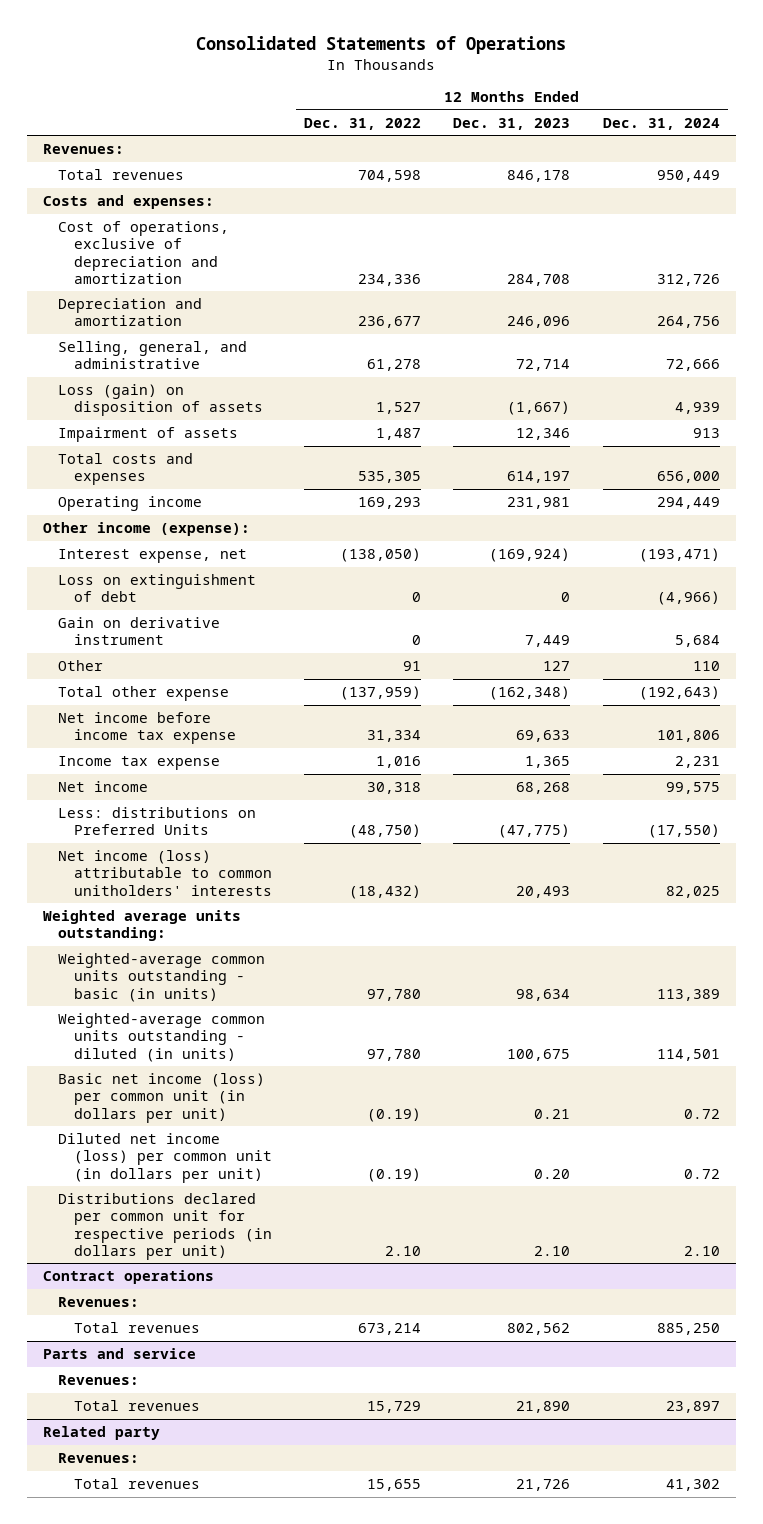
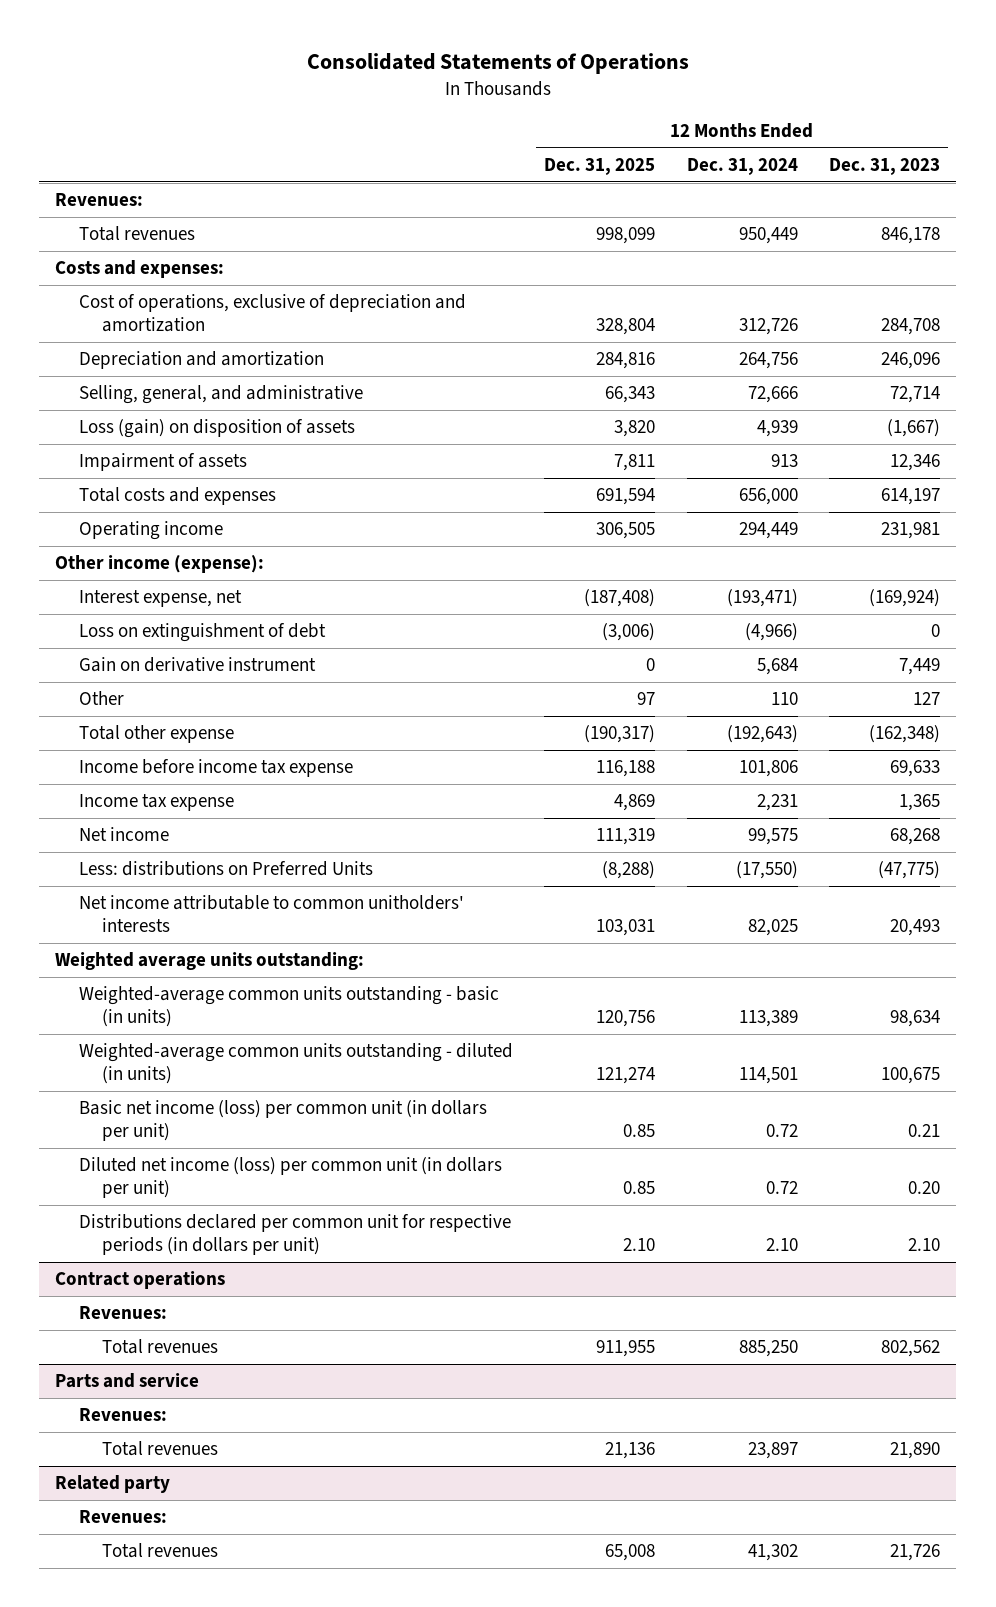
- | 12 Months Ended Dec. 31, 2022 | 12 Months Ended Dec. 31, 2023 | 12 Months Ended Dec. 31, 2024
+ | 12 Months Ended Dec. 31, 2025 | 12 Months Ended Dec. 31, 2024 | 12 Months Ended Dec. 31, 2023
- Net income before income tax expense | 31,334 | 69,633 | 101,806
+ Income before income tax expense | 116,188 | 101,806 | 69,633
- Net income (loss) attributable to common unitholders' interests | (18,432) | 20,493 | 82,025
+ Net income attributable to common unitholders' interests | 103,031 | 82,025 | 20,493

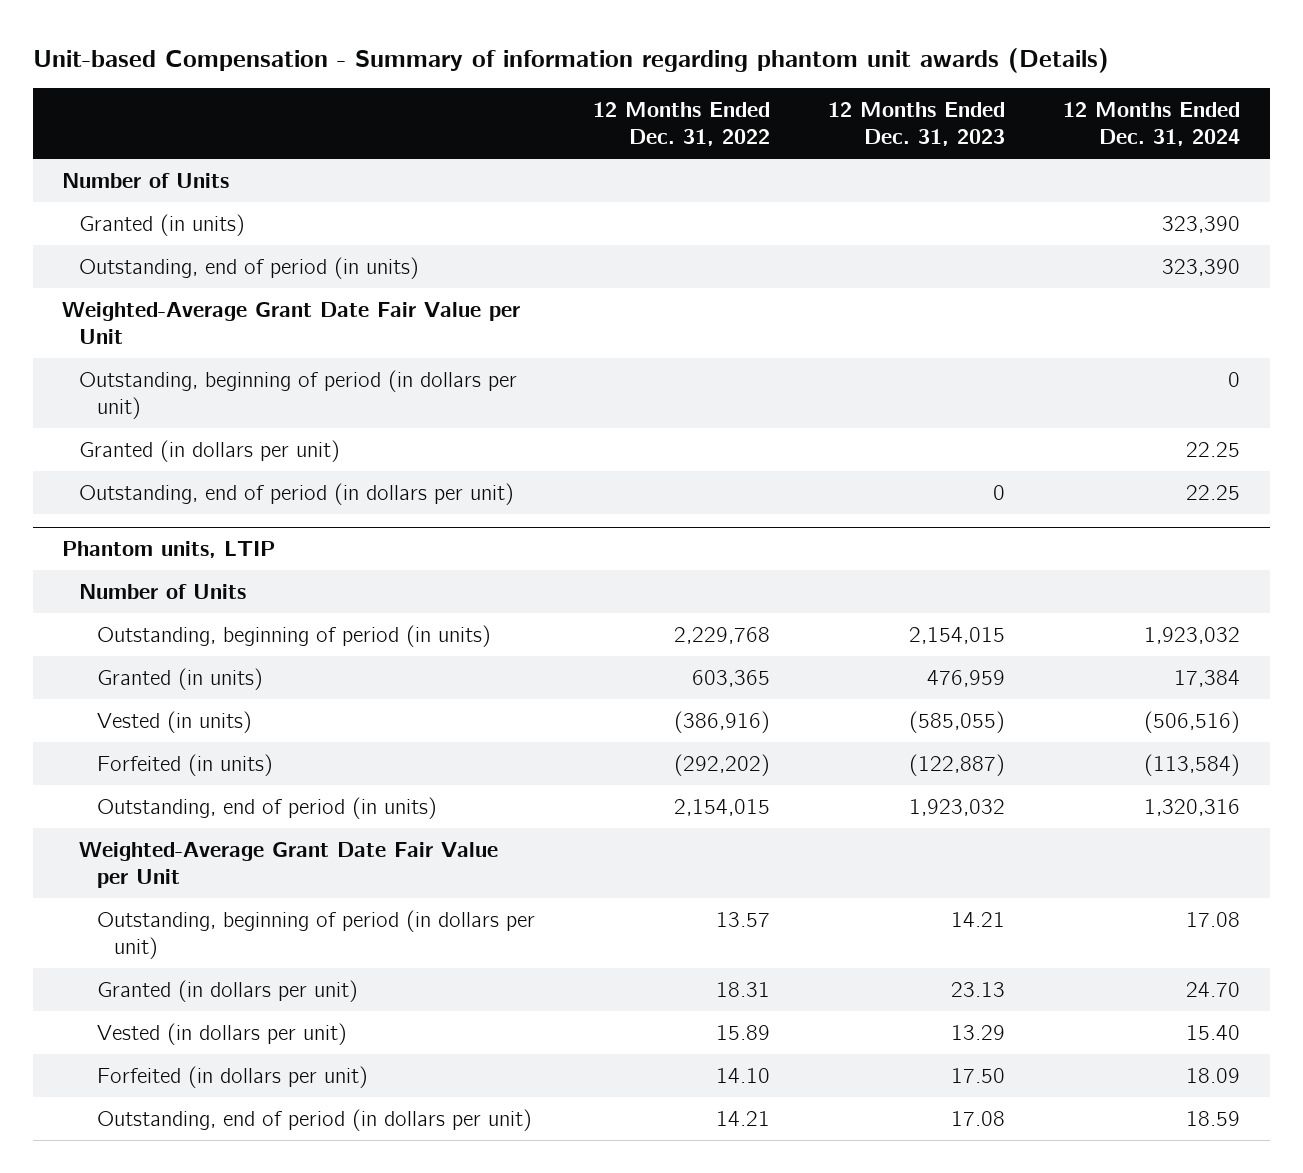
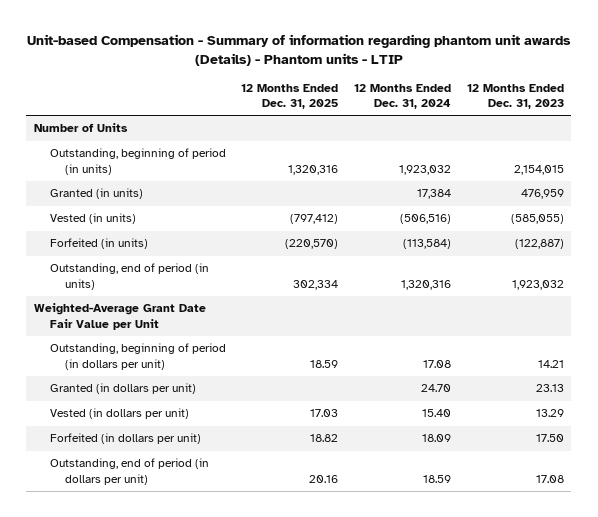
- Unit-based Compensation - Summary of information regarding phantom unit awards (Details)
+ Unit-based Compensation - Summary of information regarding phantom unit awards (Details) - Phantom units - LTIP
- | 12 Months Ended Dec. 31, 2022 | 12 Months Ended Dec. 31, 2023 | 12 Months Ended Dec. 31, 2024
+ | 12 Months Ended Dec. 31, 2025 | 12 Months Ended Dec. 31, 2024 | 12 Months Ended Dec. 31, 2023
- Granted (in units) | | | 323,390
- Outstanding, end of period (in units) | | | 323,390
- Weighted-Average Grant Date Fair Value per Unit
- Outstanding, beginning of period (in dollars per unit) | | | 0
- Granted (in dollars per unit) | | | 22.25
- Outstanding, end of period (in dollars per unit) | | 0 | 22.25
- Phantom units, LTIP
- Number of Units

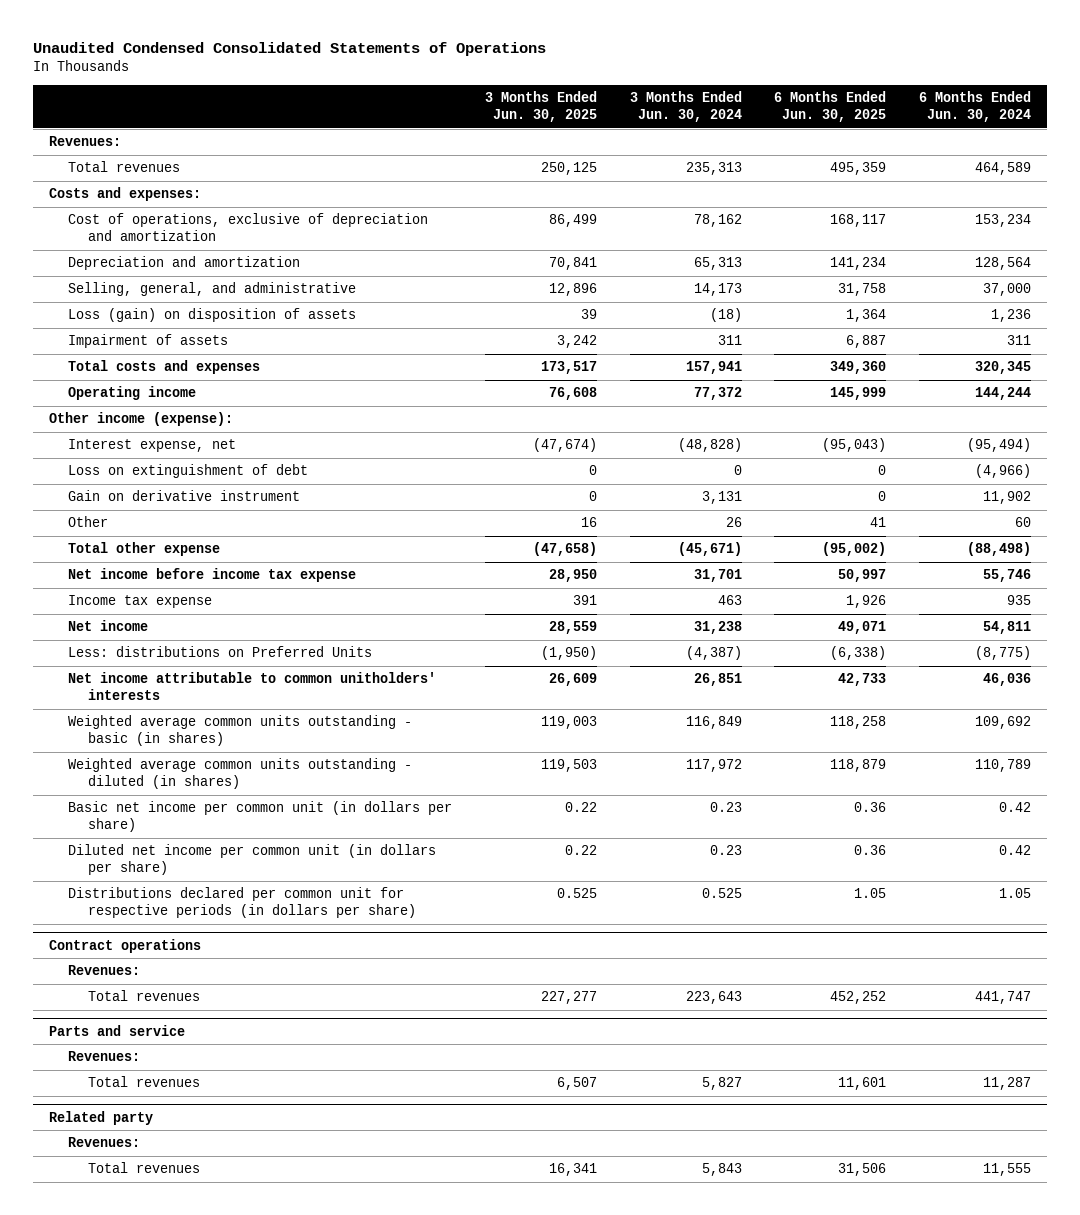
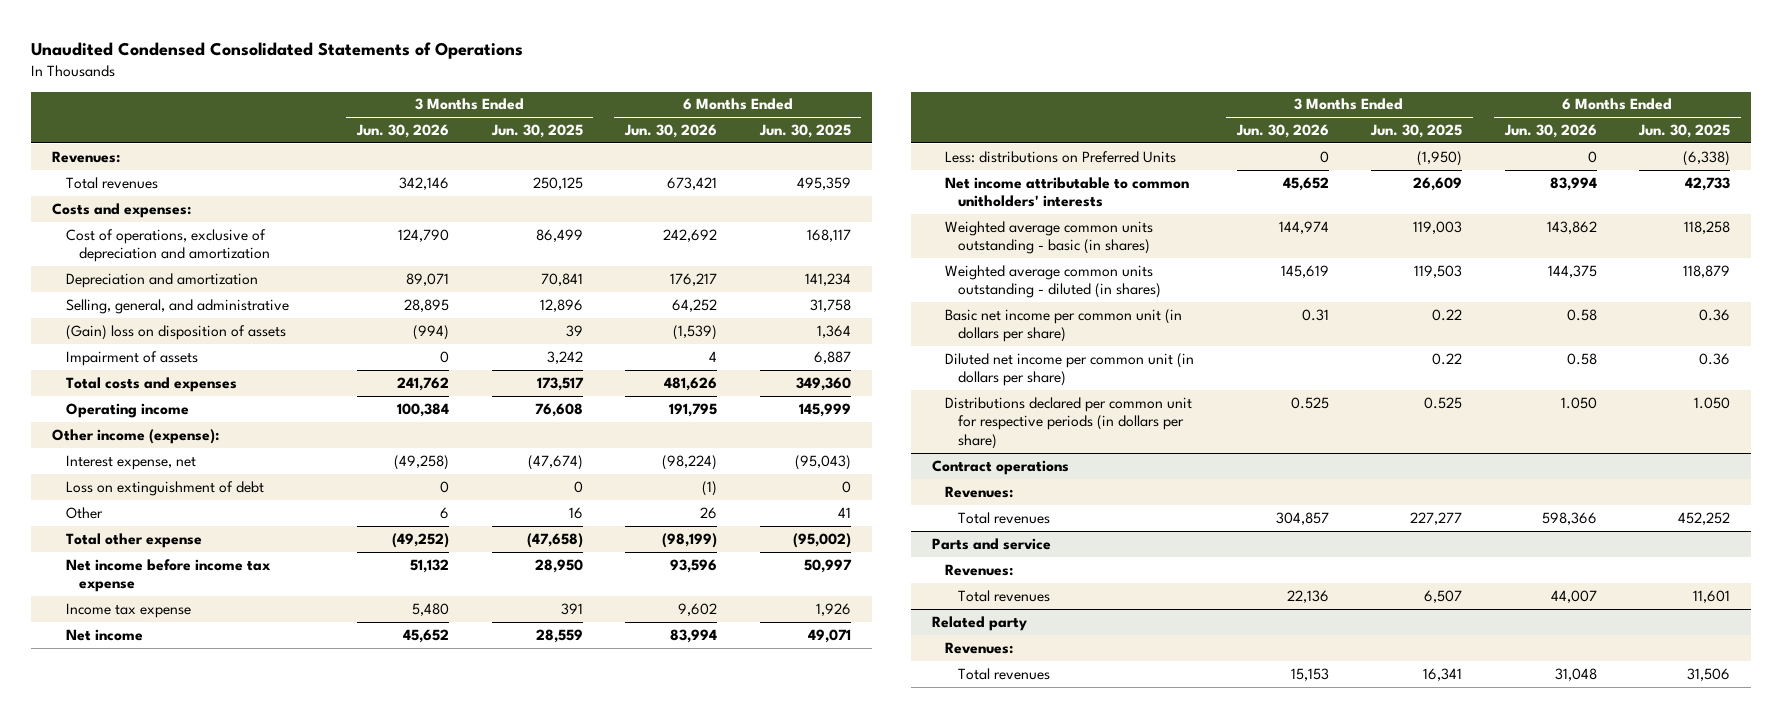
- | 3 Months Ended Jun. 30, 2025 | 3 Months Ended Jun. 30, 2024 | 6 Months Ended Jun. 30, 2025 | 6 Months Ended Jun. 30, 2024
+ | 3 Months Ended Jun. 30, 2026 | 3 Months Ended Jun. 30, 2025 | 6 Months Ended Jun. 30, 2026 | 6 Months Ended Jun. 30, 2025
- Loss (gain) on disposition of assets | 39 | (18) | 1,364 | 1,236
+ (Gain) loss on disposition of assets | (994) | 39 | (1,539) | 1,364
- Gain on derivative instrument | 0 | 3,131 | 0 | 11,902
- Distributions declared per common unit for respective periods (in dollars per share) | 0.525 | 0.525 | 1.05 | 1.05
+ Distributions declared per common unit for respective periods (in dollars per share) | 0.525 | 0.525 | 1.050 | 1.050

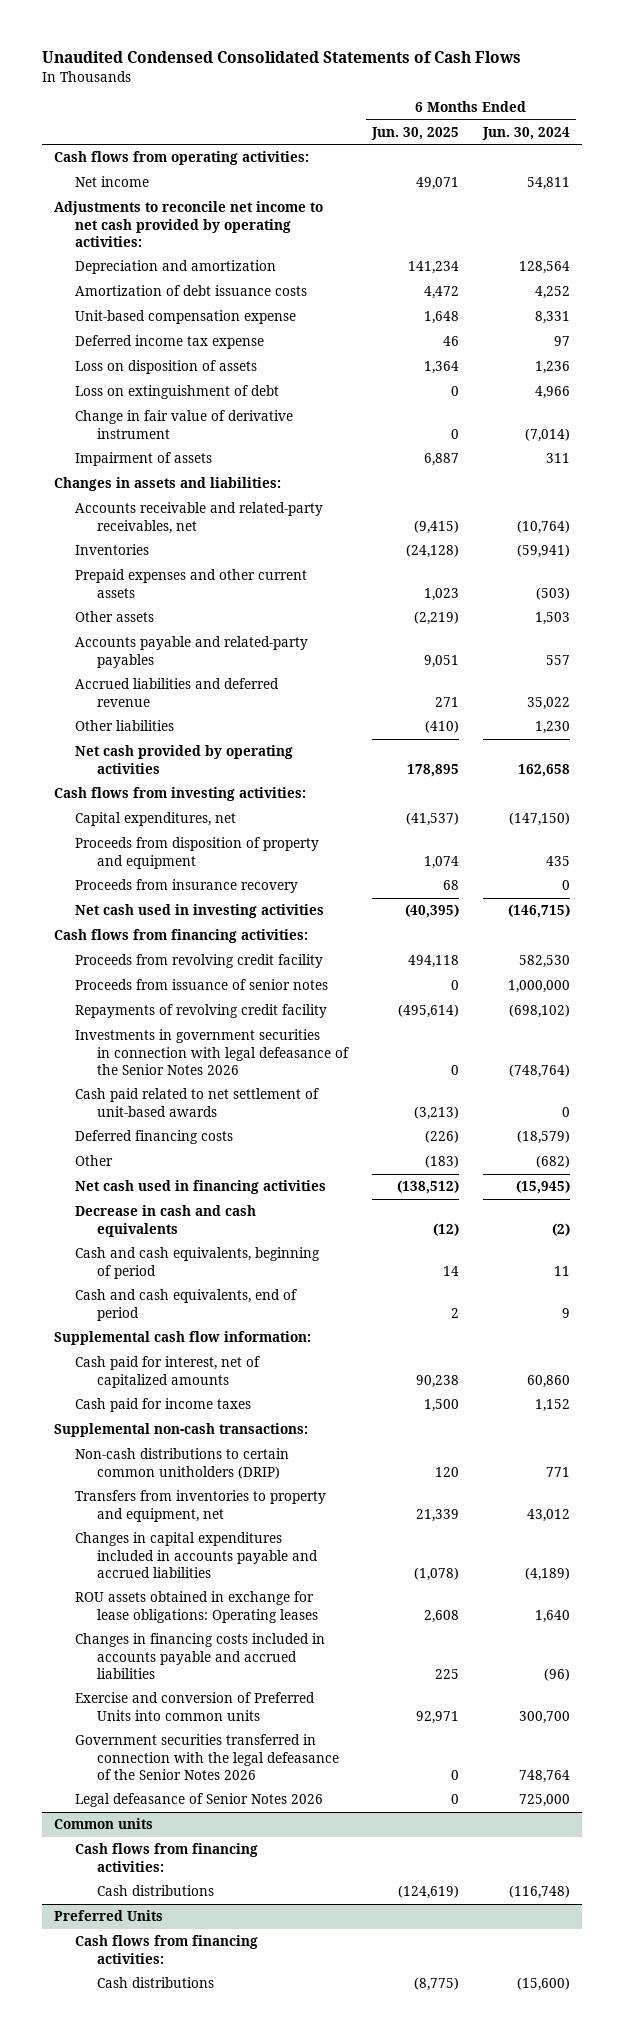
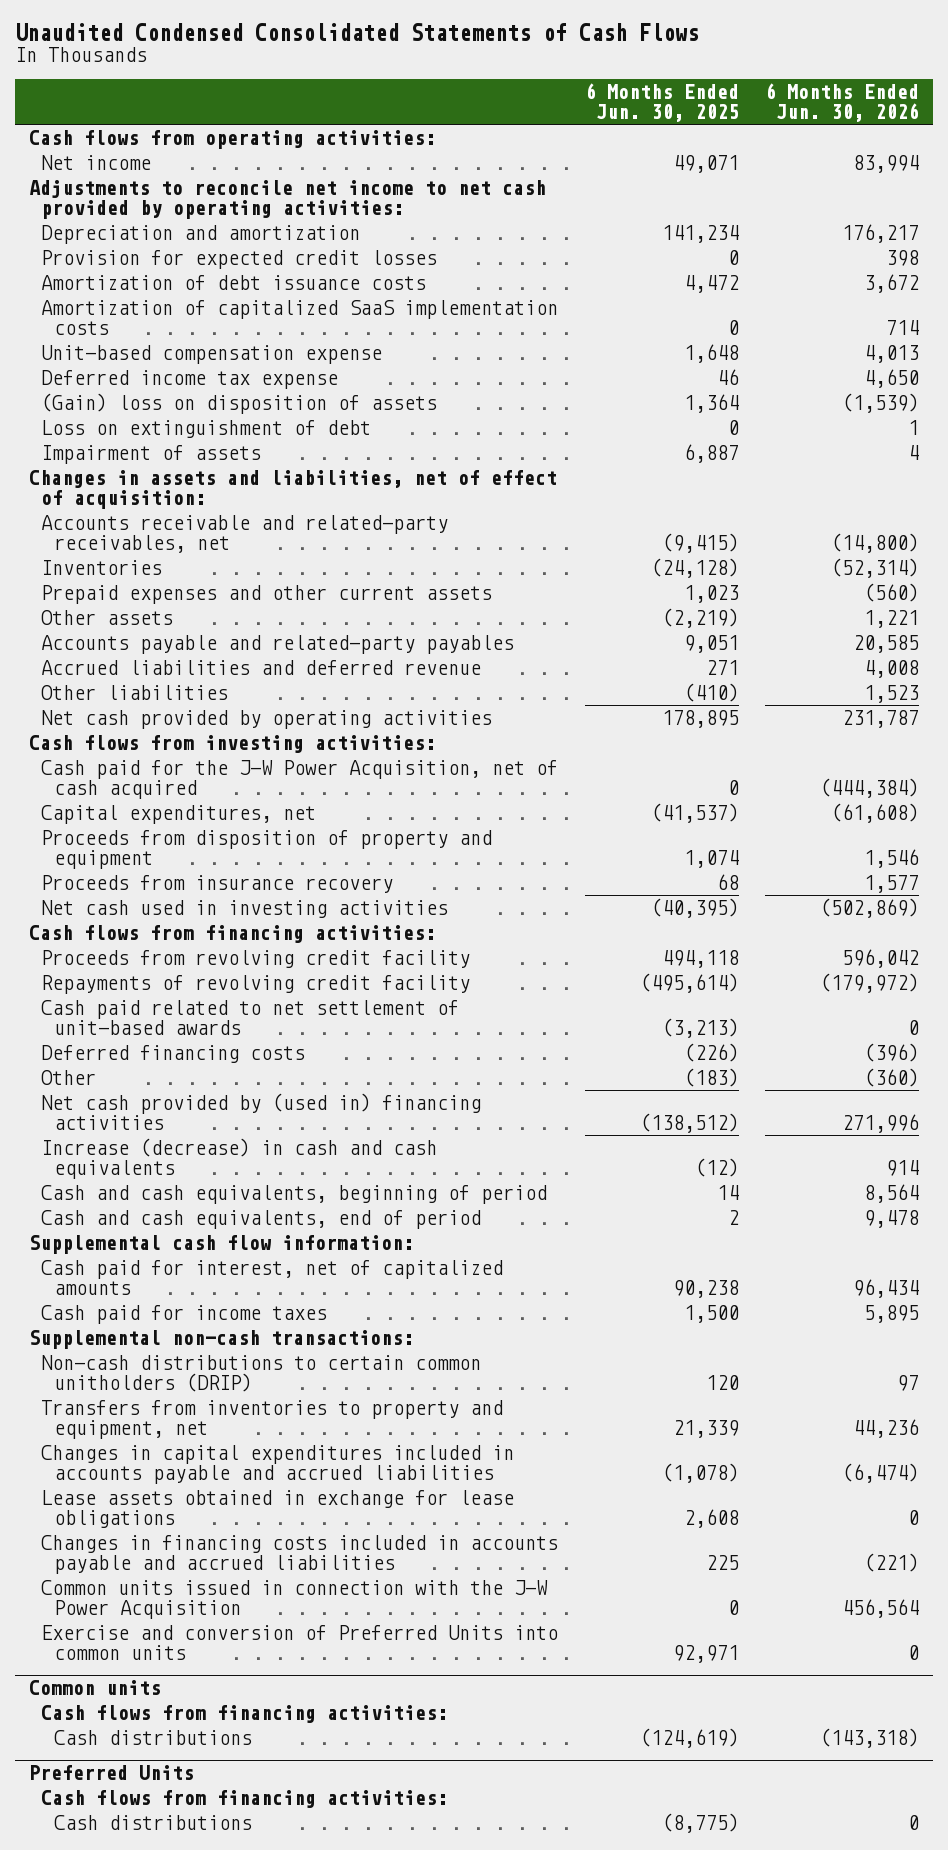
- | 6 Months Ended Jun. 30, 2025 | 6 Months Ended Jun. 30, 2024
+ | 6 Months Ended Jun. 30, 2025 | 6 Months Ended Jun. 30, 2026
+ Provision for expected credit losses | 0 | 398
+ Amortization of capitalized SaaS implementation costs | 0 | 714
- Loss on disposition of assets | 1,364 | 1,236
+ (Gain) loss on disposition of assets | 1,364 | (1,539)
- Change in fair value of derivative instrument | 0 | (7,014)
- Changes in assets and liabilities:
+ Changes in assets and liabilities, net of effect of acquisition:
+ Cash paid for the J-W Power Acquisition, net of cash acquired | 0 | (444,384)
- Proceeds from issuance of senior notes | 0 | 1,000,000
- Investments in government securities in connection with legal defeasance of the Senior Notes 2026 | 0 | (748,764)
- Net cash used in financing activities | (138,512) | (15,945)
- Decrease in cash and cash equivalents | (12) | (2)
+ Net cash provided by (used in) financing activities | (138,512) | 271,996
+ Increase (decrease) in cash and cash equivalents | (12) | 914
- ROU assets obtained in exchange for lease obligations: Operating leases | 2,608 | 1,640
+ Lease assets obtained in exchange for lease obligations | 2,608 | 0
+ Common units issued in connection with the J-W Power Acquisition | 0 | 456,564
- Government securities transferred in connection with the legal defeasance of the Senior Notes 2026 | 0 | 748,764
- Legal defeasance of Senior Notes 2026 | 0 | 725,000

